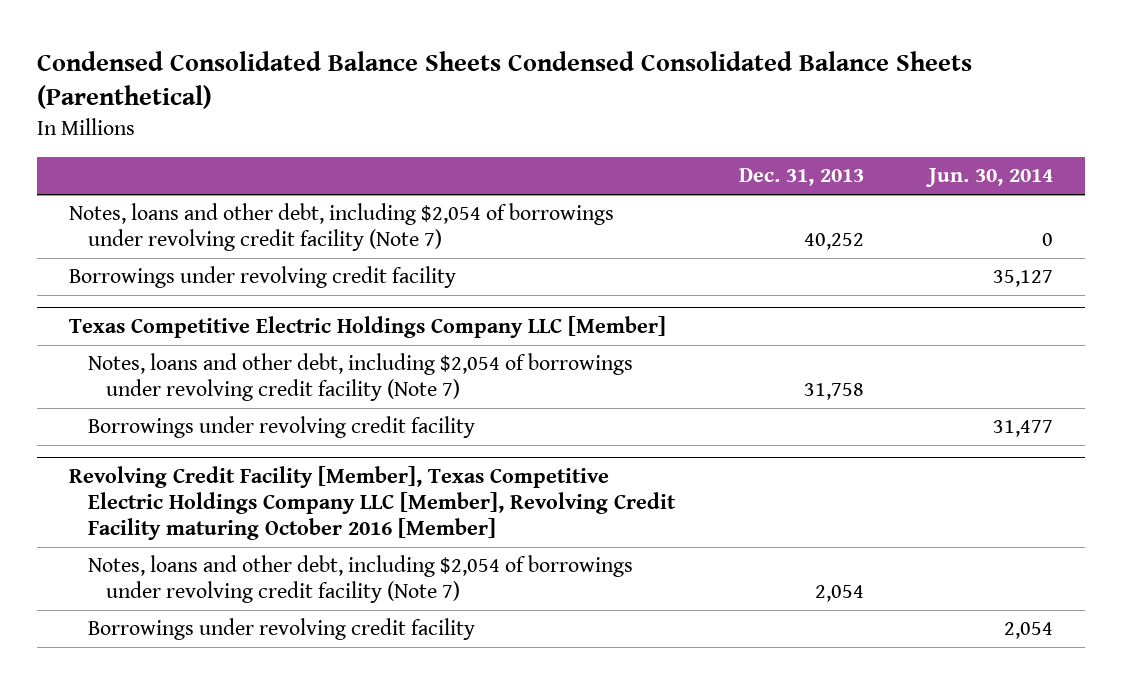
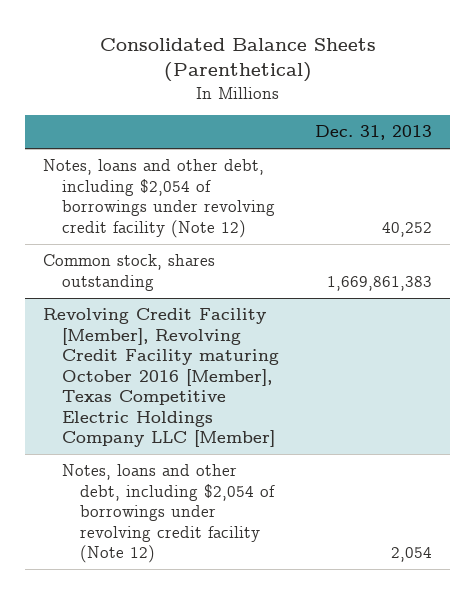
- Condensed Consolidated Balance Sheets Condensed Consolidated Balance Sheets (Parenthetical)
+ Consolidated Balance Sheets (Parenthetical)
- | Dec. 31, 2013 | Jun. 30, 2014
+ | Dec. 31, 2013
- Notes, loans and other debt, including $2,054 of borrowings under revolving credit facility (Note 7) | 40,252 | 0
- Borrowings under revolving credit facility | | 35,127
- Texas Competitive Electric Holdings Company LLC [Member]
- Notes, loans and other debt, including $2,054 of borrowings under revolving credit facility (Note 7) | 31,758 |
- Borrowings under revolving credit facility | | 31,477
- Revolving Credit Facility [Member], Texas Competitive Electric Holdings Company LLC [Member], Revolving Credit Facility maturing October 2016 [Member]
- Notes, loans and other debt, including $2,054 of borrowings under revolving credit facility (Note 7) | 2,054 |
- Borrowings under revolving credit facility | | 2,054
+ Notes, loans and other debt, including $2,054 of borrowings under revolving credit facility (Note 12) | 40,252
+ Common stock, shares outstanding | 1,669,861,383
+ Revolving Credit Facility [Member], Revolving Credit Facility maturing October 2016 [Member], Texas Competitive Electric Holdings Company LLC [Member]
+ Notes, loans and other debt, including $2,054 of borrowings under revolving credit facility (Note 12) | 2,054

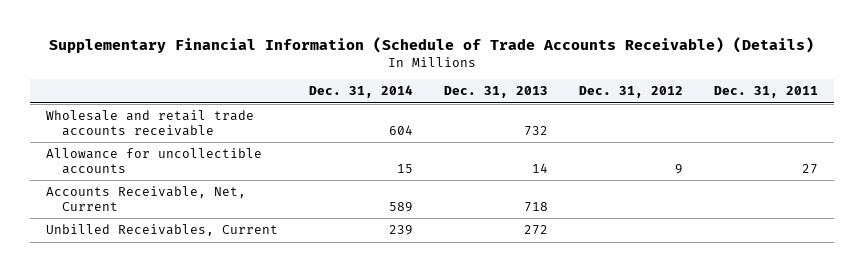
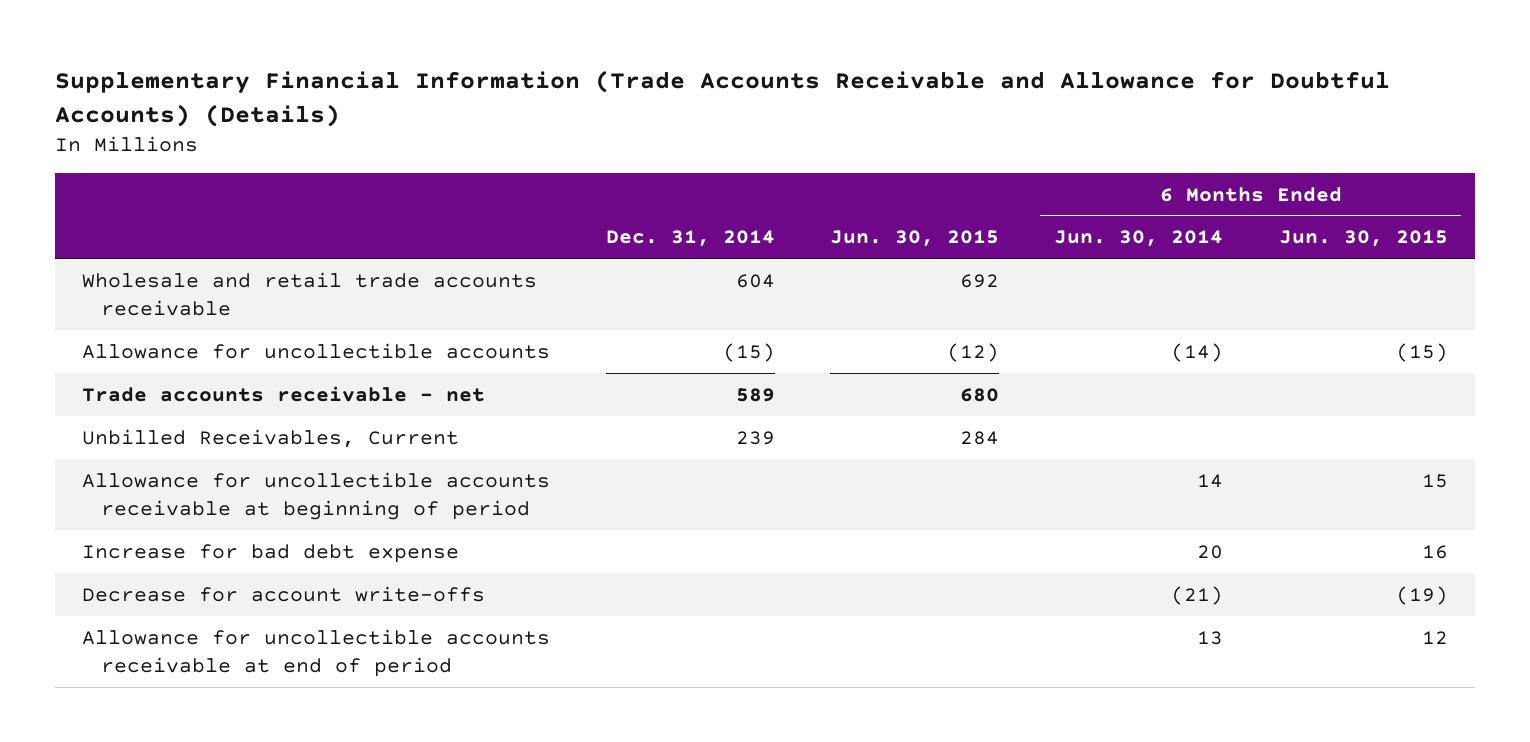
- Supplementary Financial Information (Schedule of Trade Accounts Receivable) (Details)
+ Supplementary Financial Information (Trade Accounts Receivable and Allowance for Doubtful Accounts) (Details)
- | Dec. 31, 2014 | Dec. 31, 2013 | Dec. 31, 2012 | Dec. 31, 2011
+ | Dec. 31, 2014 | Jun. 30, 2015 | 6 Months Ended Jun. 30, 2014 | 6 Months Ended Jun. 30, 2015
- Allowance for uncollectible accounts | 15 | 14 | 9 | 27
- Accounts Receivable, Net, Current | 589 | 718 | |
+ Allowance for uncollectible accounts | (15) | (12) | (14) | (15)
+ Trade accounts receivable - net | 589 | 680 | |
+ Allowance for uncollectible accounts receivable at beginning of period | | | 14 | 15
+ Increase for bad debt expense | | | 20 | 16
+ Decrease for account write-offs | | | (21) | (19)
+ Allowance for uncollectible accounts receivable at end of period | | | 13 | 12

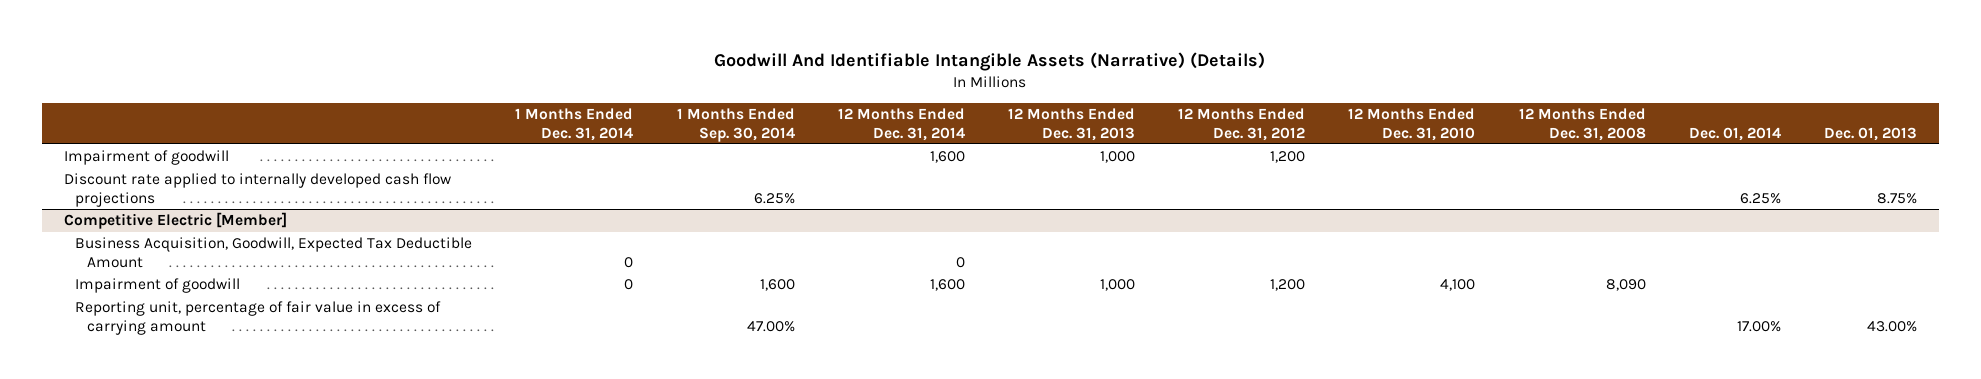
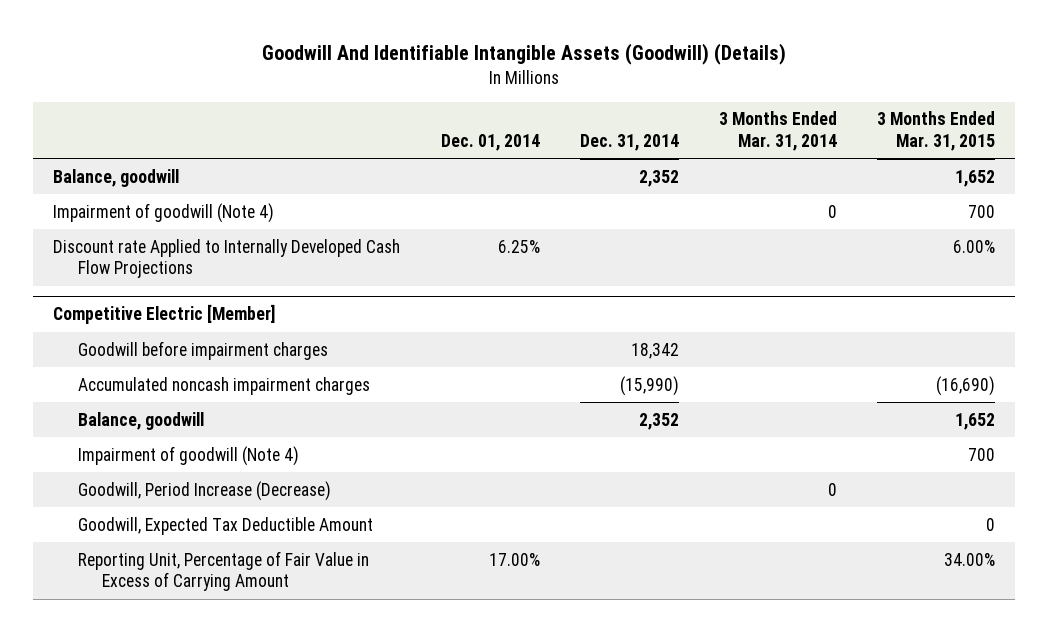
- Goodwill And Identifiable Intangible Assets (Narrative) (Details)
+ Goodwill And Identifiable Intangible Assets (Goodwill) (Details)
- | 1 Months Ended Dec. 31, 2014 | 1 Months Ended Sep. 30, 2014 | 12 Months Ended Dec. 31, 2014 | 12 Months Ended Dec. 31, 2013 | 12 Months Ended Dec. 31, 2012 | 12 Months Ended Dec. 31, 2010 | 12 Months Ended Dec. 31, 2008 | Dec. 01, 2014 | Dec. 01, 2013
+ | Dec. 01, 2014 | Dec. 31, 2014 | 3 Months Ended Mar. 31, 2014 | 3 Months Ended Mar. 31, 2015
- Impairment of goodwill | | | 1,600 | 1,000 | 1,200 | | | |
- Discount rate applied to internally developed cash flow projections | | 6.25% | | | | | | 6.25% | 8.75%
+ Balance, goodwill | | 2,352 | | 1,652
+ Impairment of goodwill (Note 4) | | | 0 | 700
+ Discount rate Applied to Internally Developed Cash Flow Projections | 6.25% | | | 6.00%
@ Competitive Electric [Member]
- Business Acquisition, Goodwill, Expected Tax Deductible Amount | 0 | | 0 | | | | | |
- Impairment of goodwill | 0 | 1,600 | 1,600 | 1,000 | 1,200 | 4,100 | 8,090 | |
- Reporting unit, percentage of fair value in excess of carrying amount | | 47.00% | | | | | | 17.00% | 43.00%
+ Goodwill before impairment charges | | 18,342 | |
+ Accumulated noncash impairment charges | | (15,990) | | (16,690)
+ Balance, goodwill | | 2,352 | | 1,652
+ Impairment of goodwill (Note 4) | | | | 700
+ Goodwill, Period Increase (Decrease) | | | 0 |
+ Goodwill, Expected Tax Deductible Amount | | | | 0
+ Reporting Unit, Percentage of Fair Value in Excess of Carrying Amount | 17.00% | | | 34.00%

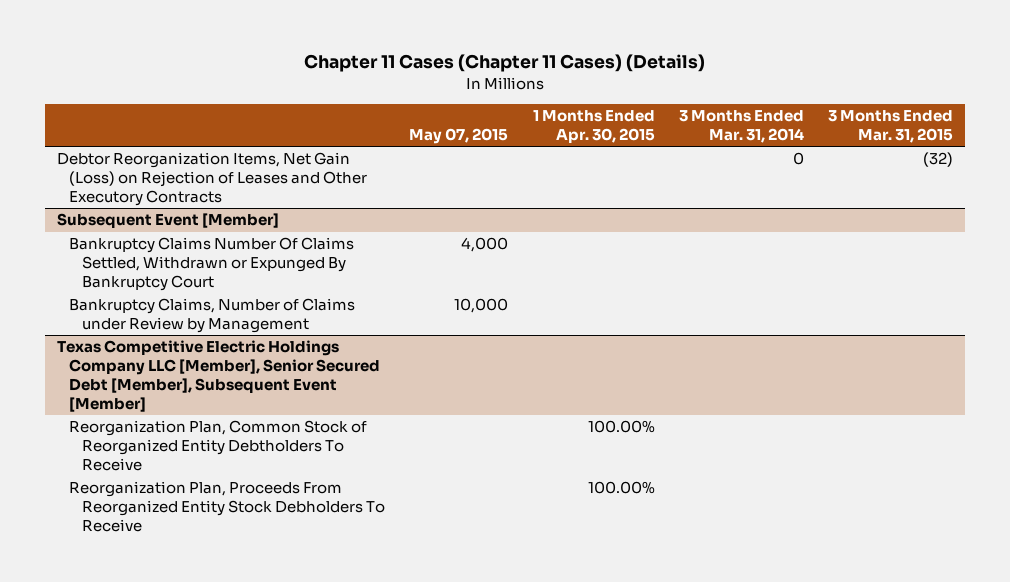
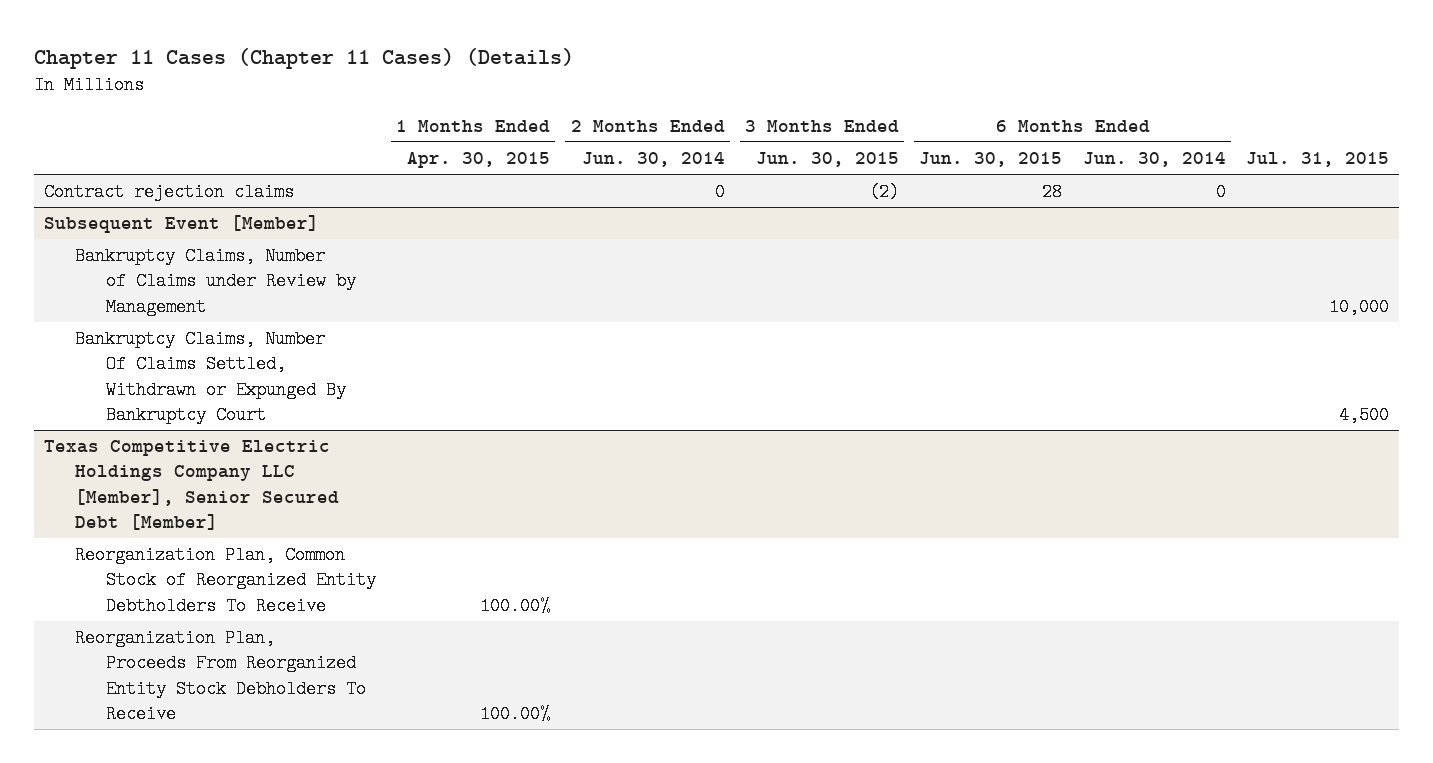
- | May 07, 2015 | 1 Months Ended Apr. 30, 2015 | 3 Months Ended Mar. 31, 2014 | 3 Months Ended Mar. 31, 2015
+ | 1 Months Ended Apr. 30, 2015 | 2 Months Ended Jun. 30, 2014 | 3 Months Ended Jun. 30, 2015 | 6 Months Ended Jun. 30, 2015 | 6 Months Ended Jun. 30, 2014 | Jul. 31, 2015
- Debtor Reorganization Items, Net Gain (Loss) on Rejection of Leases and Other Executory Contracts | | | 0 | (32)
+ Contract rejection claims | | 0 | (2) | 28 | 0 |
@ Subsequent Event [Member]
- Bankruptcy Claims Number Of Claims Settled, Withdrawn or Expunged By Bankruptcy Court | 4,000 | | |
- Texas Competitive Electric Holdings Company LLC [Member], Senior Secured Debt [Member], Subsequent Event [Member]
@ Subsequent Event [Member]
+ Bankruptcy Claims, Number Of Claims Settled, Withdrawn or Expunged By Bankruptcy Court | | | | | | 4,500
+ Texas Competitive Electric Holdings Company LLC [Member], Senior Secured Debt [Member]

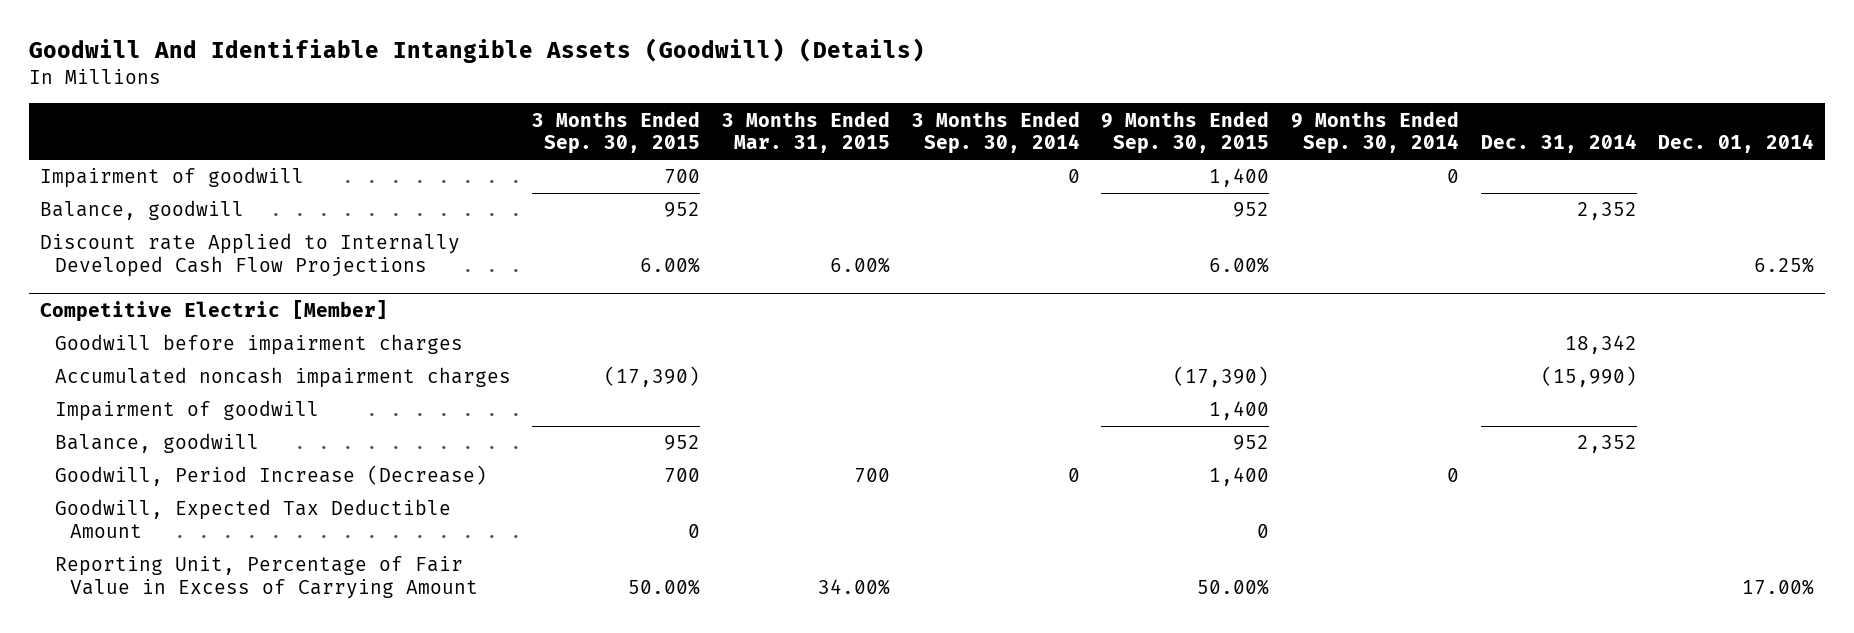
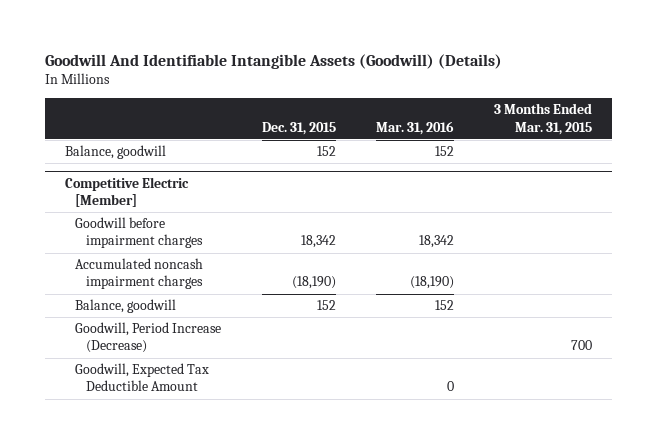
- | 3 Months Ended Sep. 30, 2015 | 3 Months Ended Mar. 31, 2015 | 3 Months Ended Sep. 30, 2014 | 9 Months Ended Sep. 30, 2015 | 9 Months Ended Sep. 30, 2014 | Dec. 31, 2014 | Dec. 01, 2014
+ | Dec. 31, 2015 | Mar. 31, 2016 | 3 Months Ended Mar. 31, 2015
- Impairment of goodwill | 700 | | 0 | 1,400 | 0 | |
- Discount rate Applied to Internally Developed Cash Flow Projections | 6.00% | 6.00% | | 6.00% | | | 6.25%
@ Competitive Electric [Member]
- Impairment of goodwill | | | | 1,400 | | |
- Reporting Unit, Percentage of Fair Value in Excess of Carrying Amount | 50.00% | 34.00% | | 50.00% | | | 17.00%

